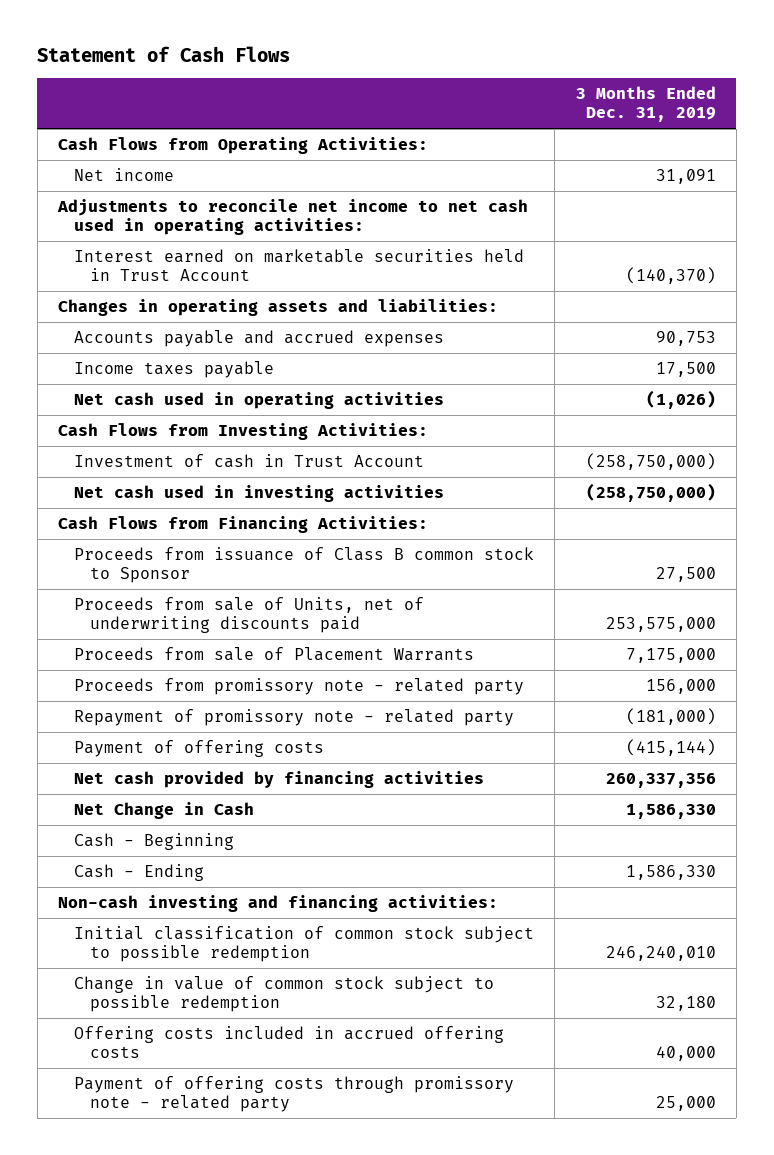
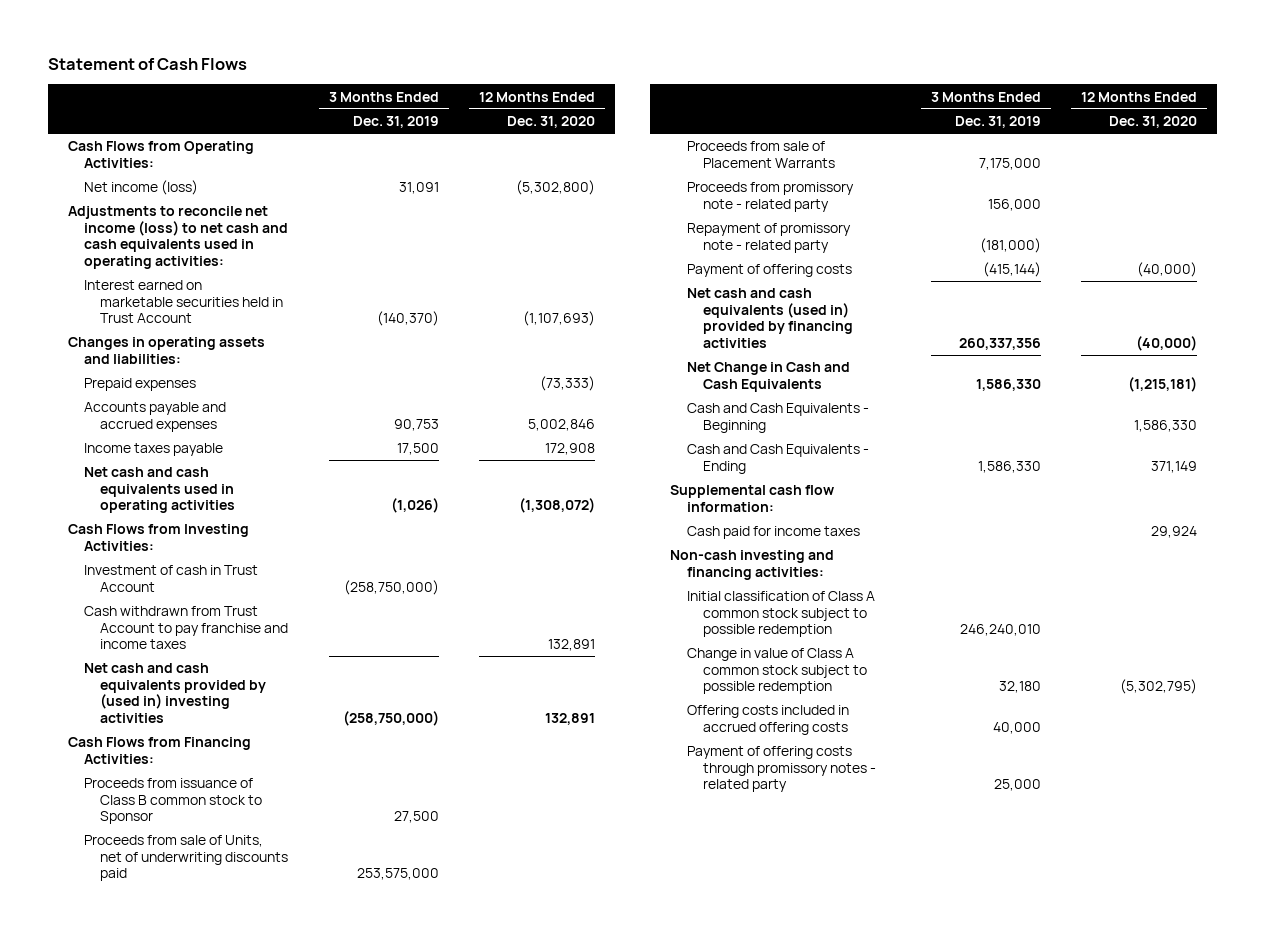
- | 3 Months Ended Dec. 31, 2019
+ | 3 Months Ended Dec. 31, 2019 | 12 Months Ended Dec. 31, 2020
- Net income | 31,091
- Adjustments to reconcile net income to net cash used in operating activities:
+ Net income (loss) | 31,091 | (5,302,800)
+ Adjustments to reconcile net income (loss) to net cash and cash equivalents used in operating activities:
+ Prepaid expenses | | (73,333)
- Net cash used in operating activities | (1,026)
+ Net cash and cash equivalents used in operating activities | (1,026) | (1,308,072)
- Net cash used in investing activities | (258,750,000)
+ Cash withdrawn from Trust Account to pay franchise and income taxes | | 132,891
+ Net cash and cash equivalents provided by (used in) investing activities | (258,750,000) | 132,891
- Net cash provided by financing activities | 260,337,356
- Net Change in Cash | 1,586,330
- Cash - Beginning
- Cash - Ending | 1,586,330
+ Net cash and cash equivalents (used in) provided by financing activities | 260,337,356 | (40,000)
+ Net Change in Cash and Cash Equivalents | 1,586,330 | (1,215,181)
+ Cash and Cash Equivalents - Beginning | | 1,586,330
+ Cash and Cash Equivalents - Ending | 1,586,330 | 371,149
+ Supplemental cash flow information:
+ Cash paid for income taxes | | 29,924
- Initial classification of common stock subject to possible redemption | 246,240,010
- Change in value of common stock subject to possible redemption | 32,180
+ Initial classification of Class A common stock subject to possible redemption | 246,240,010 |
+ Change in value of Class A common stock subject to possible redemption | 32,180 | (5,302,795)
- Payment of offering costs through promissory note - related party | 25,000
+ Payment of offering costs through promissory notes - related party | 25,000 |

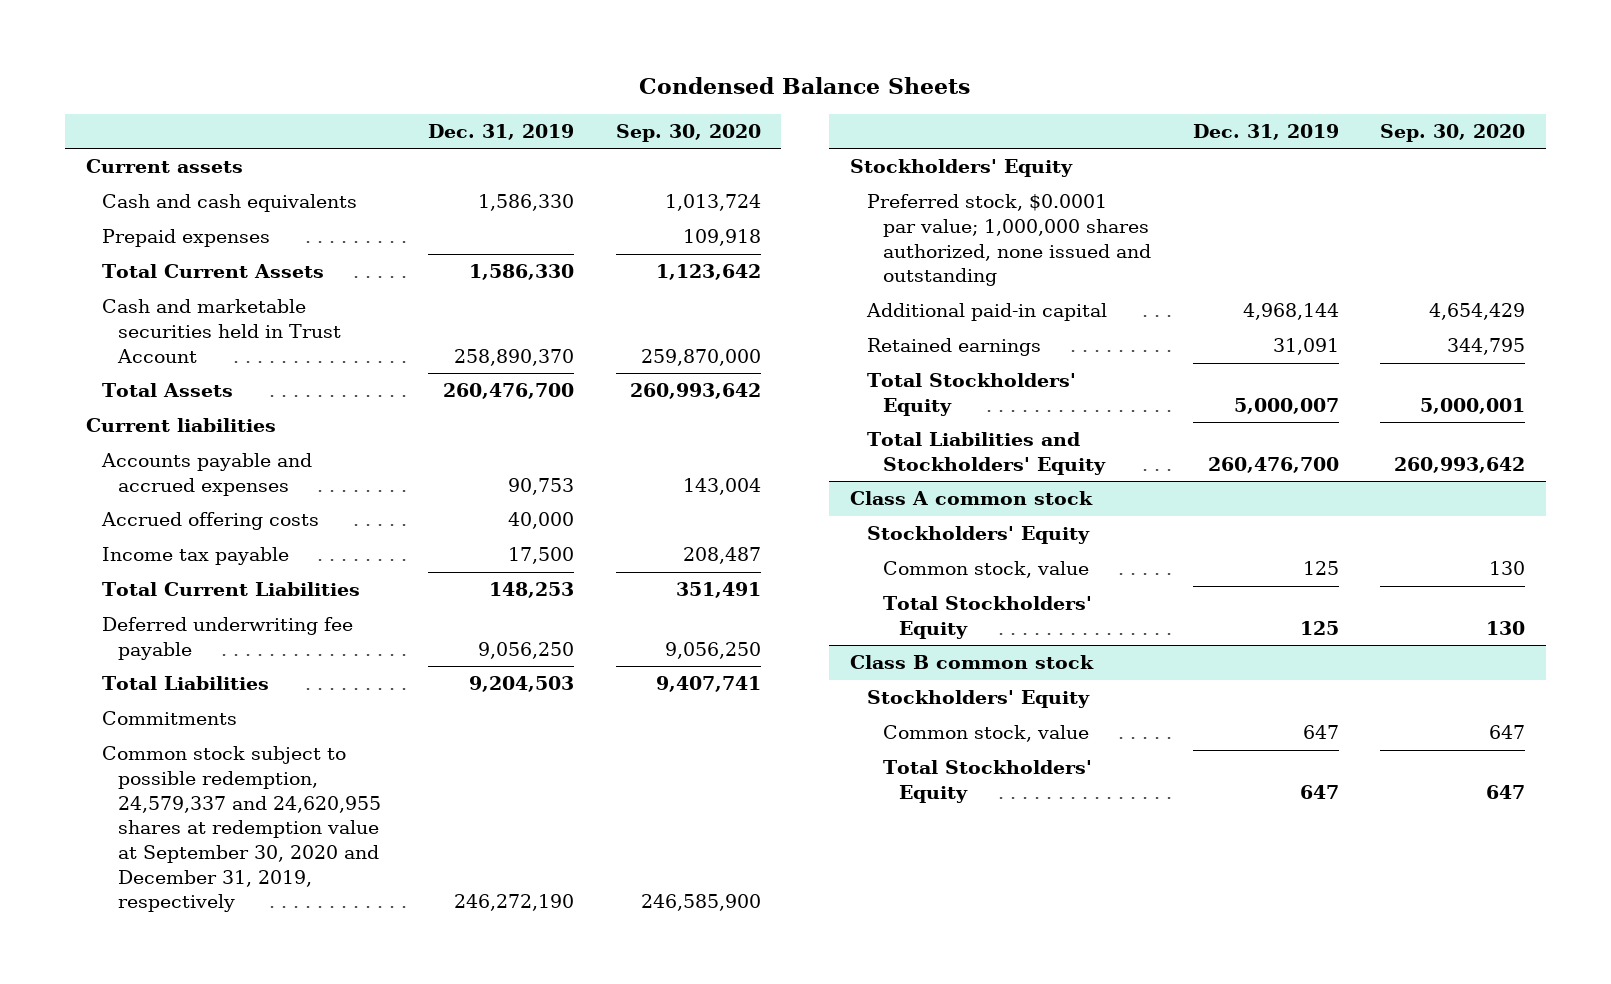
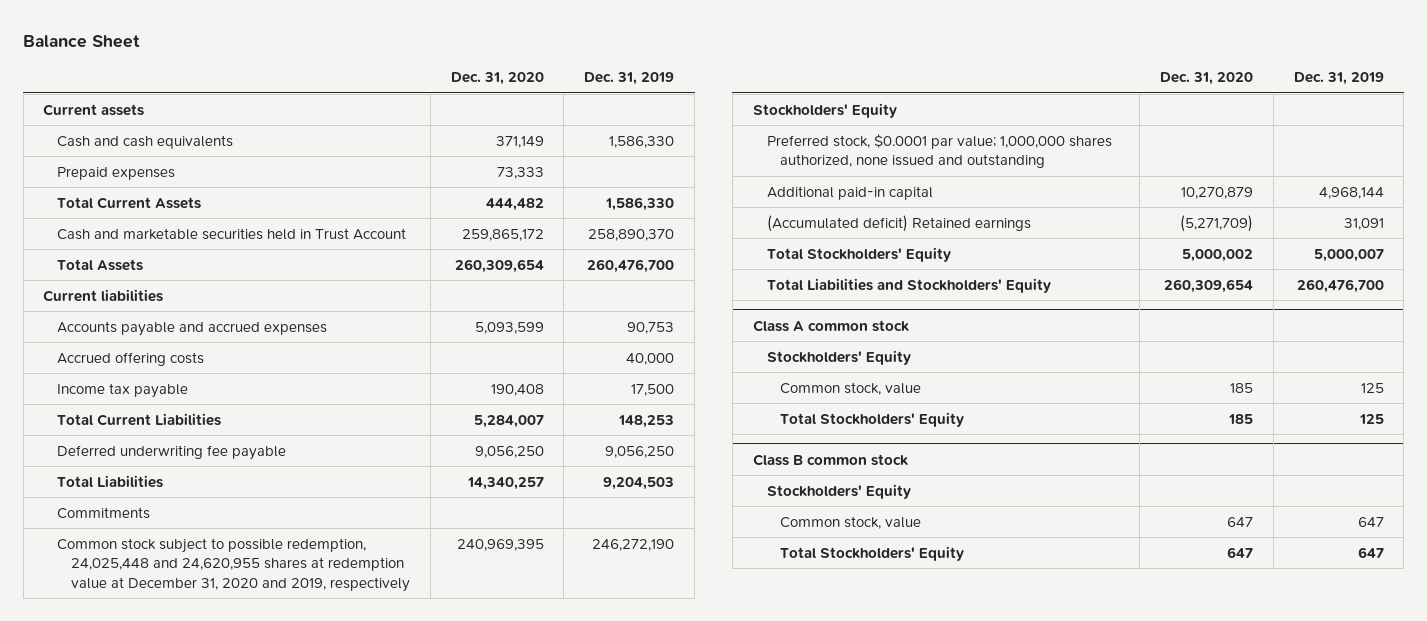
- Condensed Balance Sheets
+ Balance Sheet
- | Dec. 31, 2019 | Sep. 30, 2020
+ | Dec. 31, 2020 | Dec. 31, 2019
- Common stock subject to possible redemption, 24,579,337 and 24,620,955 shares at redemption value at September 30, 2020 and December 31, 2019, respectively | 246,272,190 | 246,585,900
+ Common stock subject to possible redemption, 24,025,448 and 24,620,955 shares at redemption value at December 31, 2020 and 2019, respectively | 240,969,395 | 246,272,190
- Retained earnings | 31,091 | 344,795
+ (Accumulated deficit) Retained earnings | (5,271,709) | 31,091

